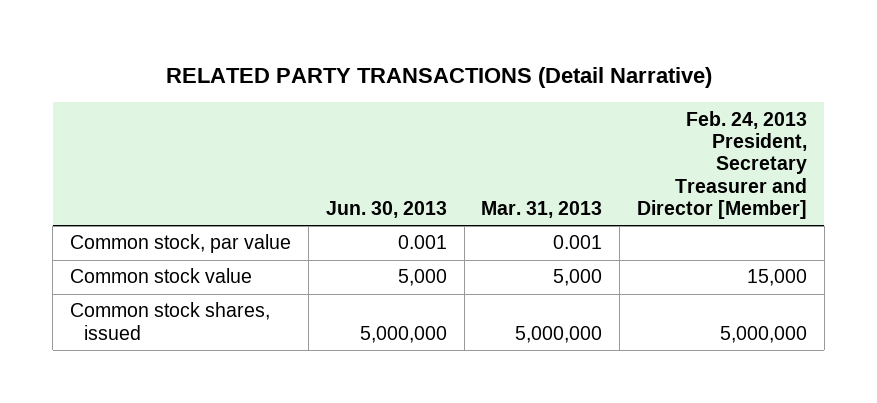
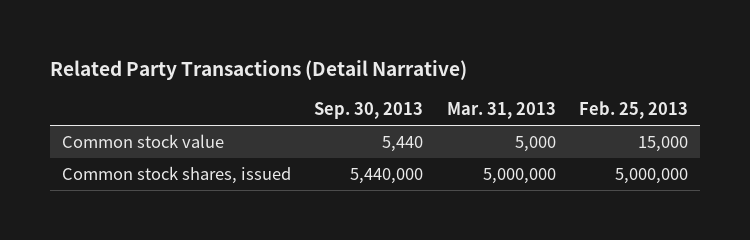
- RELATED PARTY TRANSACTIONS (Detail Narrative)
+ Related Party Transactions (Detail Narrative)
- | Jun. 30, 2013 | Mar. 31, 2013 | Feb. 24, 2013 President, Secretary Treasurer and Director [Member]
+ | Sep. 30, 2013 | Mar. 31, 2013 | Feb. 25, 2013
- Common stock, par value | 0.001 | 0.001 |

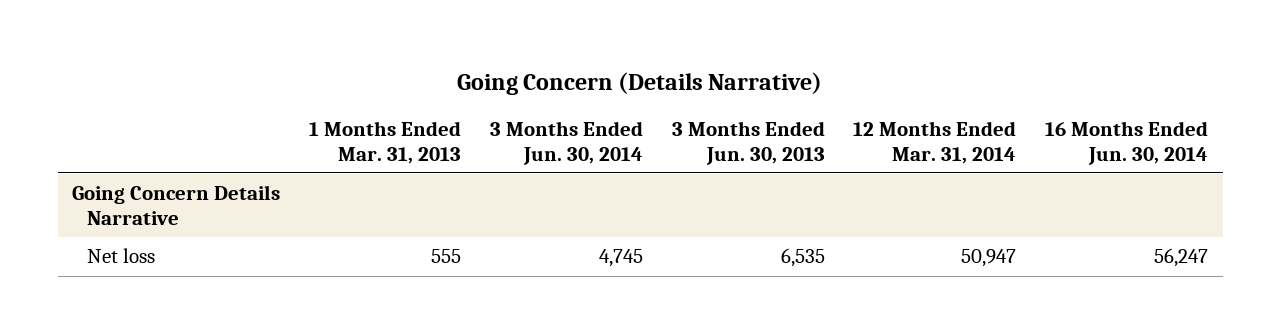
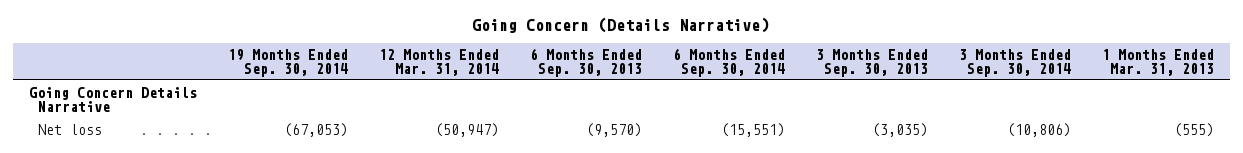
- | 1 Months Ended Mar. 31, 2013 | 3 Months Ended Jun. 30, 2014 | 3 Months Ended Jun. 30, 2013 | 12 Months Ended Mar. 31, 2014 | 16 Months Ended Jun. 30, 2014
+ | 19 Months Ended Sep. 30, 2014 | 12 Months Ended Mar. 31, 2014 | 6 Months Ended Sep. 30, 2013 | 6 Months Ended Sep. 30, 2014 | 3 Months Ended Sep. 30, 2013 | 3 Months Ended Sep. 30, 2014 | 1 Months Ended Mar. 31, 2013
- Net loss | 555 | 4,745 | 6,535 | 50,947 | 56,247
+ Net loss | (67,053) | (50,947) | (9,570) | (15,551) | (3,035) | (10,806) | (555)

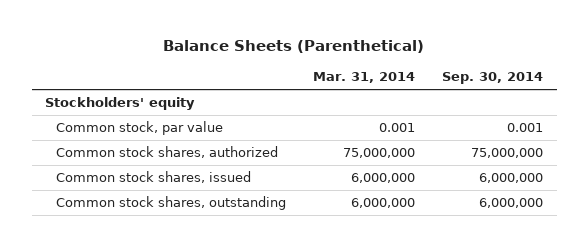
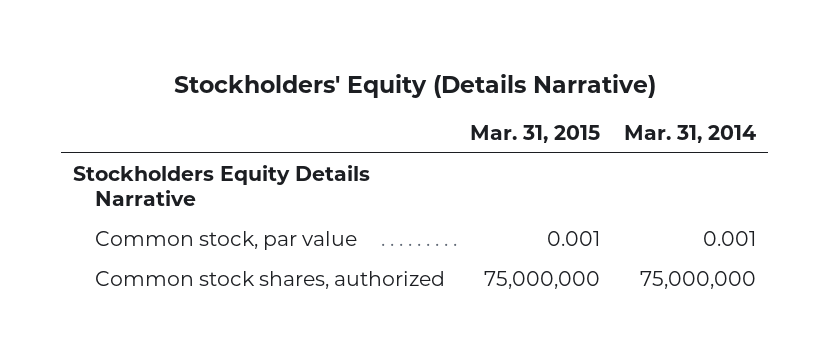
- Balance Sheets (Parenthetical)
+ Stockholders' Equity (Details Narrative)
- | Mar. 31, 2014 | Sep. 30, 2014
+ | Mar. 31, 2015 | Mar. 31, 2014
- Stockholders' equity
+ Stockholders Equity Details Narrative
- Common stock shares, issued | 6,000,000 | 6,000,000
- Common stock shares, outstanding | 6,000,000 | 6,000,000

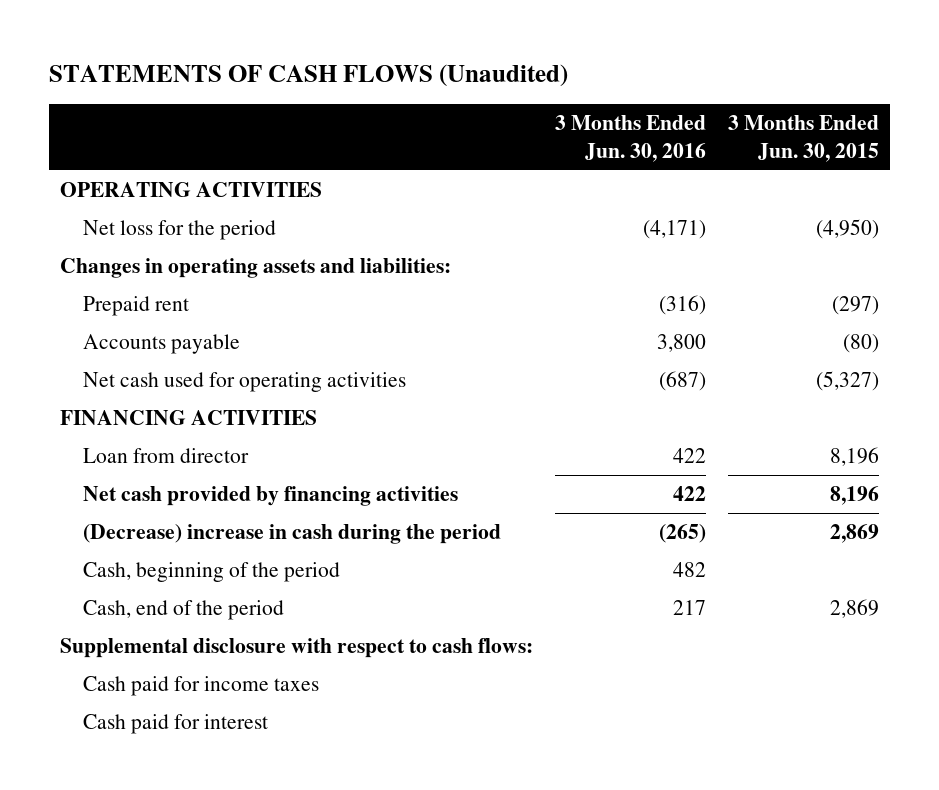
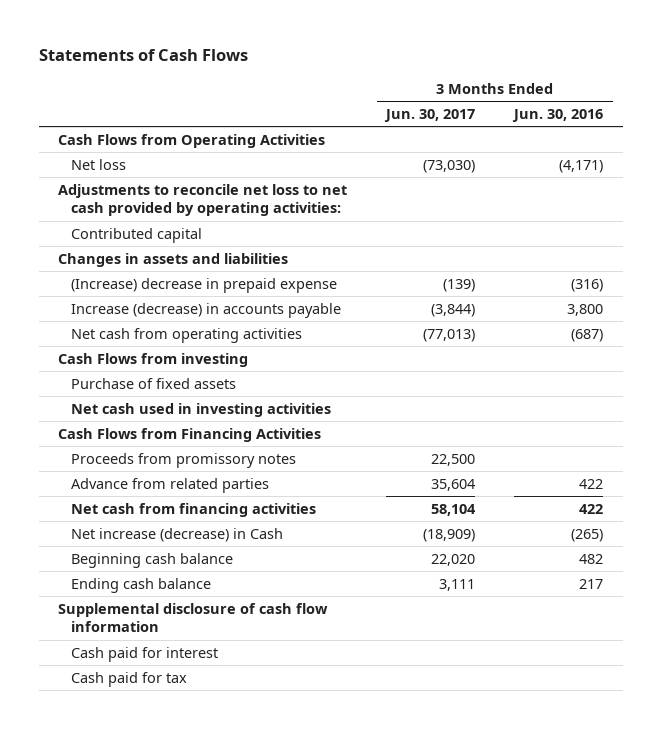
- STATEMENTS OF CASH FLOWS (Unaudited)
+ Statements of Cash Flows
- | 3 Months Ended Jun. 30, 2016 | 3 Months Ended Jun. 30, 2015
+ | 3 Months Ended Jun. 30, 2017 | 3 Months Ended Jun. 30, 2016
- OPERATING ACTIVITIES
- Net loss for the period | (4,171) | (4,950)
- Changes in operating assets and liabilities:
- Prepaid rent | (316) | (297)
- Accounts payable | 3,800 | (80)
- Net cash used for operating activities | (687) | (5,327)
- FINANCING ACTIVITIES
- Loan from director | 422 | 8,196
- Net cash provided by financing activities | 422 | 8,196
- (Decrease) increase in cash during the period | (265) | 2,869
- Cash, beginning of the period | 482 |
- Cash, end of the period | 217 | 2,869
- Supplemental disclosure with respect to cash flows:
- Cash paid for income taxes
+ Cash Flows from Operating Activities
+ Net loss | (73,030) | (4,171)
+ Adjustments to reconcile net loss to net cash provided by operating activities:
+ Contributed capital
+ Changes in assets and liabilities
+ (Increase) decrease in prepaid expense | (139) | (316)
+ Increase (decrease) in accounts payable | (3,844) | 3,800
+ Net cash from operating activities | (77,013) | (687)
+ Cash Flows from investing
+ Purchase of fixed assets
+ Net cash used in investing activities
+ Cash Flows from Financing Activities
+ Proceeds from promissory notes | 22,500 |
+ Advance from related parties | 35,604 | 422
+ Net cash from financing activities | 58,104 | 422
+ Net increase (decrease) in Cash | (18,909) | (265)
+ Beginning cash balance | 22,020 | 482
+ Ending cash balance | 3,111 | 217
+ Supplemental disclosure of cash flow information
+ Cash paid for tax

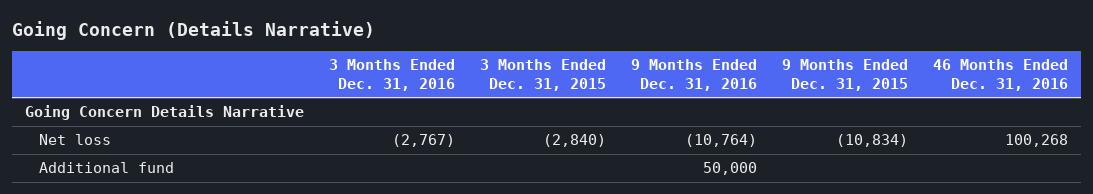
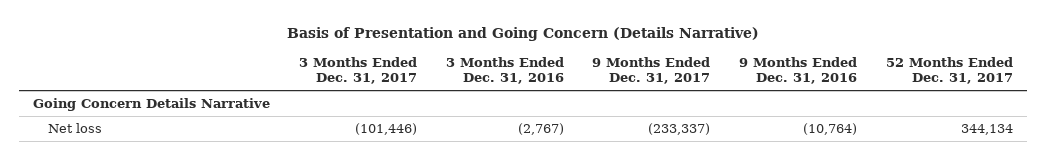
- Going Concern (Details Narrative)
+ Basis of Presentation and Going Concern (Details Narrative)
- | 3 Months Ended Dec. 31, 2016 | 3 Months Ended Dec. 31, 2015 | 9 Months Ended Dec. 31, 2016 | 9 Months Ended Dec. 31, 2015 | 46 Months Ended Dec. 31, 2016
+ | 3 Months Ended Dec. 31, 2017 | 3 Months Ended Dec. 31, 2016 | 9 Months Ended Dec. 31, 2017 | 9 Months Ended Dec. 31, 2016 | 52 Months Ended Dec. 31, 2017
- Additional fund | | | 50,000 | |

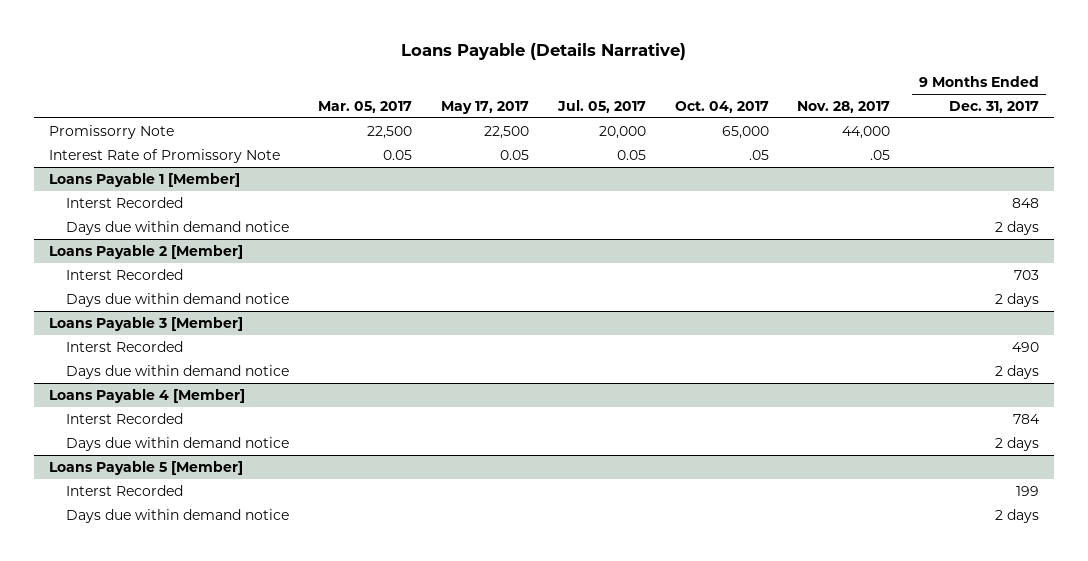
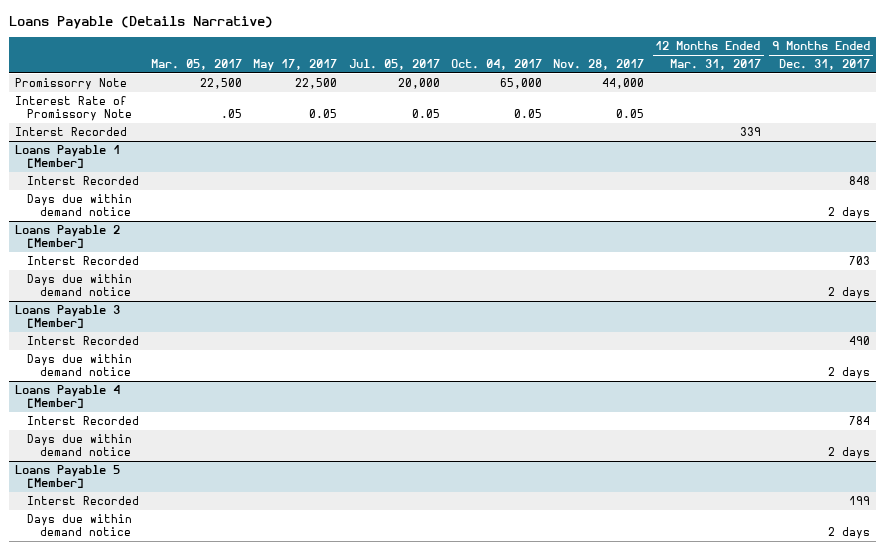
- | Mar. 05, 2017 | May 17, 2017 | Jul. 05, 2017 | Oct. 04, 2017 | Nov. 28, 2017 | 9 Months Ended Dec. 31, 2017
+ | Mar. 05, 2017 | May 17, 2017 | Jul. 05, 2017 | Oct. 04, 2017 | Nov. 28, 2017 | 12 Months Ended Mar. 31, 2017 | 9 Months Ended Dec. 31, 2017
- Interest Rate of Promissory Note | 0.05 | 0.05 | 0.05 | .05 | .05 |
+ Interest Rate of Promissory Note | .05 | 0.05 | 0.05 | 0.05 | 0.05 | |
+ Interst Recorded | | | | | | 339 |

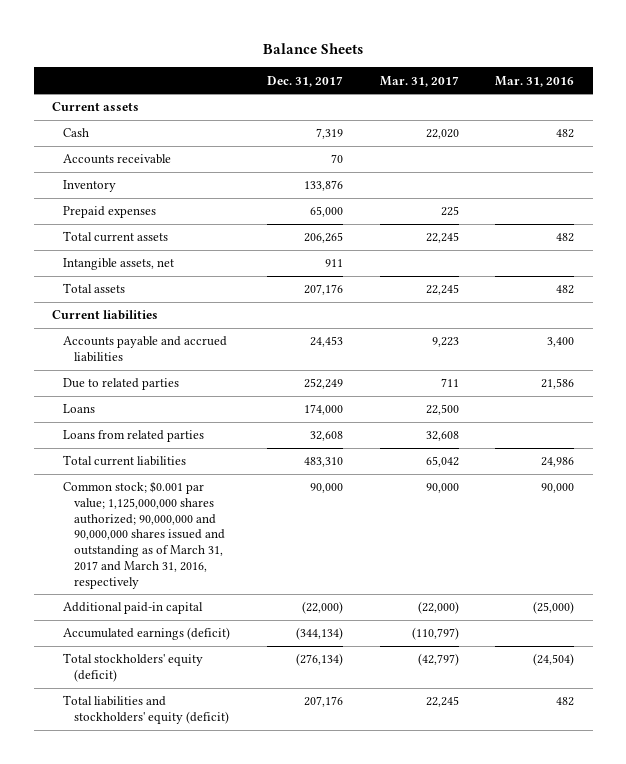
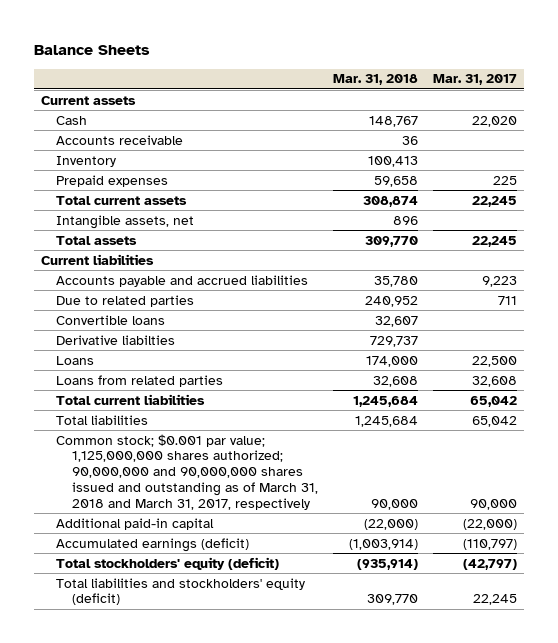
- | Dec. 31, 2017 | Mar. 31, 2017 | Mar. 31, 2016
+ | Mar. 31, 2018 | Mar. 31, 2017
+ Convertible loans | 32,607 |
+ Derivative liabilties | 729,737 |
- Common stock; $0.001 par value; 1,125,000,000 shares authorized; 90,000,000 and 90,000,000 shares issued and outstanding as of March 31, 2017 and March 31, 2016, respectively | 90,000 | 90,000 | 90,000
+ Total liabilities | 1,245,684 | 65,042
+ Common stock; $0.001 par value; 1,125,000,000 shares authorized; 90,000,000 and 90,000,000 shares issued and outstanding as of March 31, 2018 and March 31, 2017, respectively | 90,000 | 90,000

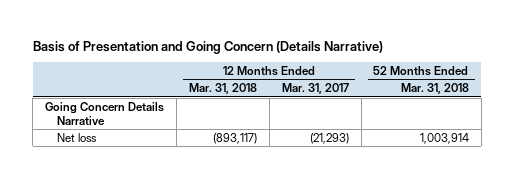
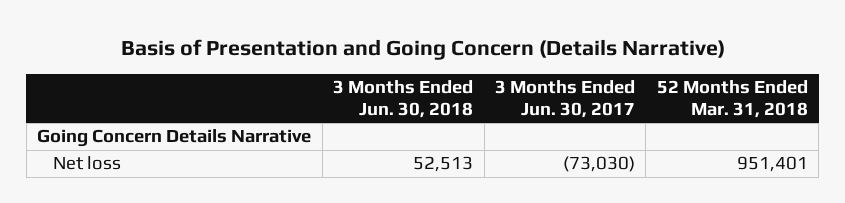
- | 12 Months Ended Mar. 31, 2018 | 12 Months Ended Mar. 31, 2017 | 52 Months Ended Mar. 31, 2018
+ | 3 Months Ended Jun. 30, 2018 | 3 Months Ended Jun. 30, 2017 | 52 Months Ended Mar. 31, 2018
- Net loss | (893,117) | (21,293) | 1,003,914
+ Net loss | 52,513 | (73,030) | 951,401

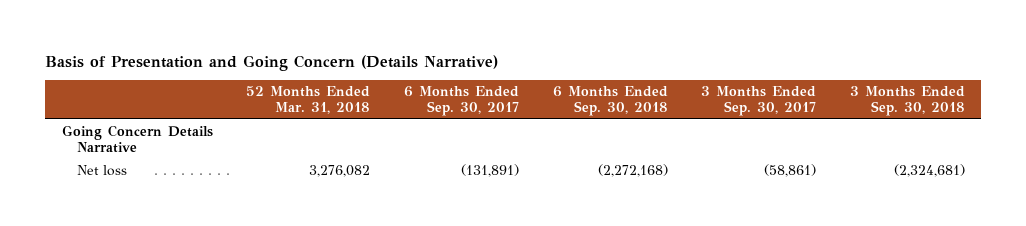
- | 3 Months Ended Jun. 30, 2018 | 3 Months Ended Jun. 30, 2017 | 52 Months Ended Mar. 31, 2018
+ | 52 Months Ended Mar. 31, 2018 | 6 Months Ended Sep. 30, 2017 | 6 Months Ended Sep. 30, 2018 | 3 Months Ended Sep. 30, 2017 | 3 Months Ended Sep. 30, 2018
- Net loss | 52,513 | (73,030) | 951,401
+ Net loss | 3,276,082 | (131,891) | (2,272,168) | (58,861) | (2,324,681)

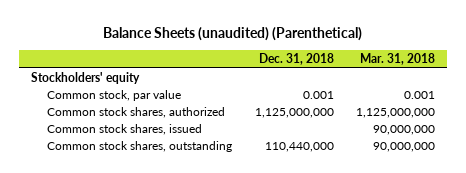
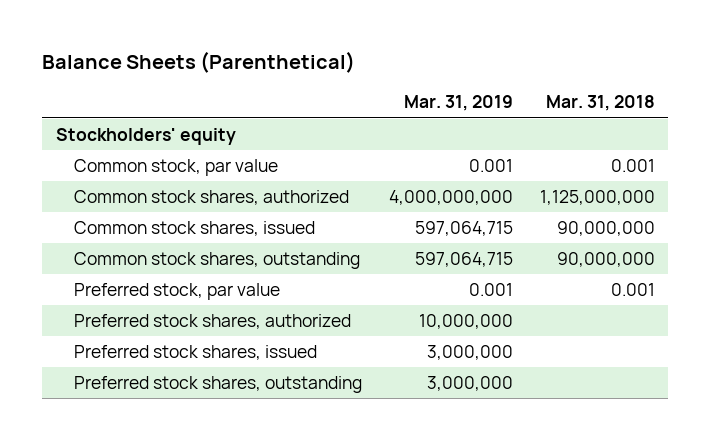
- Balance Sheets (unaudited) (Parenthetical)
+ Balance Sheets (Parenthetical)
- | Dec. 31, 2018 | Mar. 31, 2018
+ | Mar. 31, 2019 | Mar. 31, 2018
+ Preferred stock, par value | 0.001 | 0.001
+ Preferred stock shares, authorized | 10,000,000 |
+ Preferred stock shares, issued | 3,000,000 |
+ Preferred stock shares, outstanding | 3,000,000 |

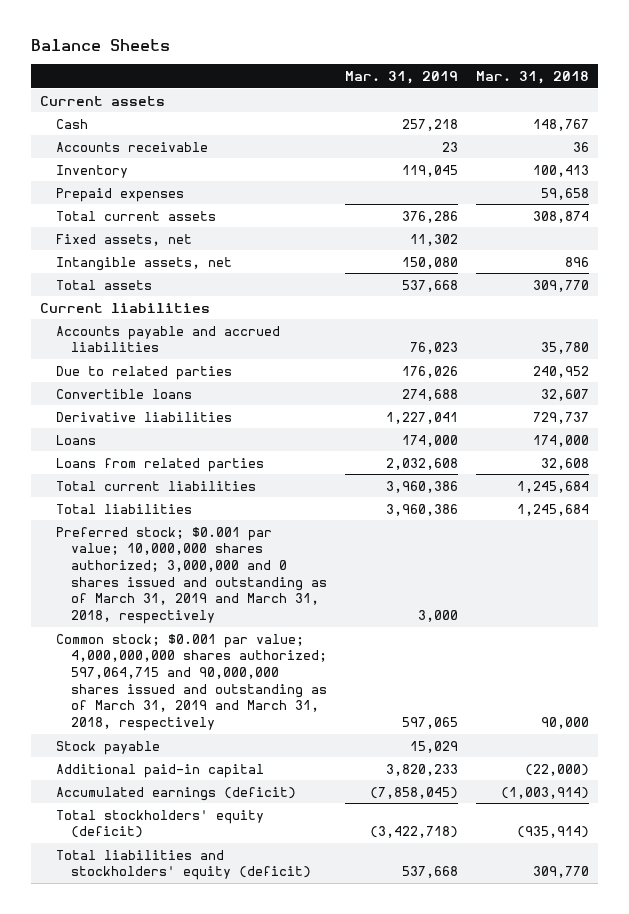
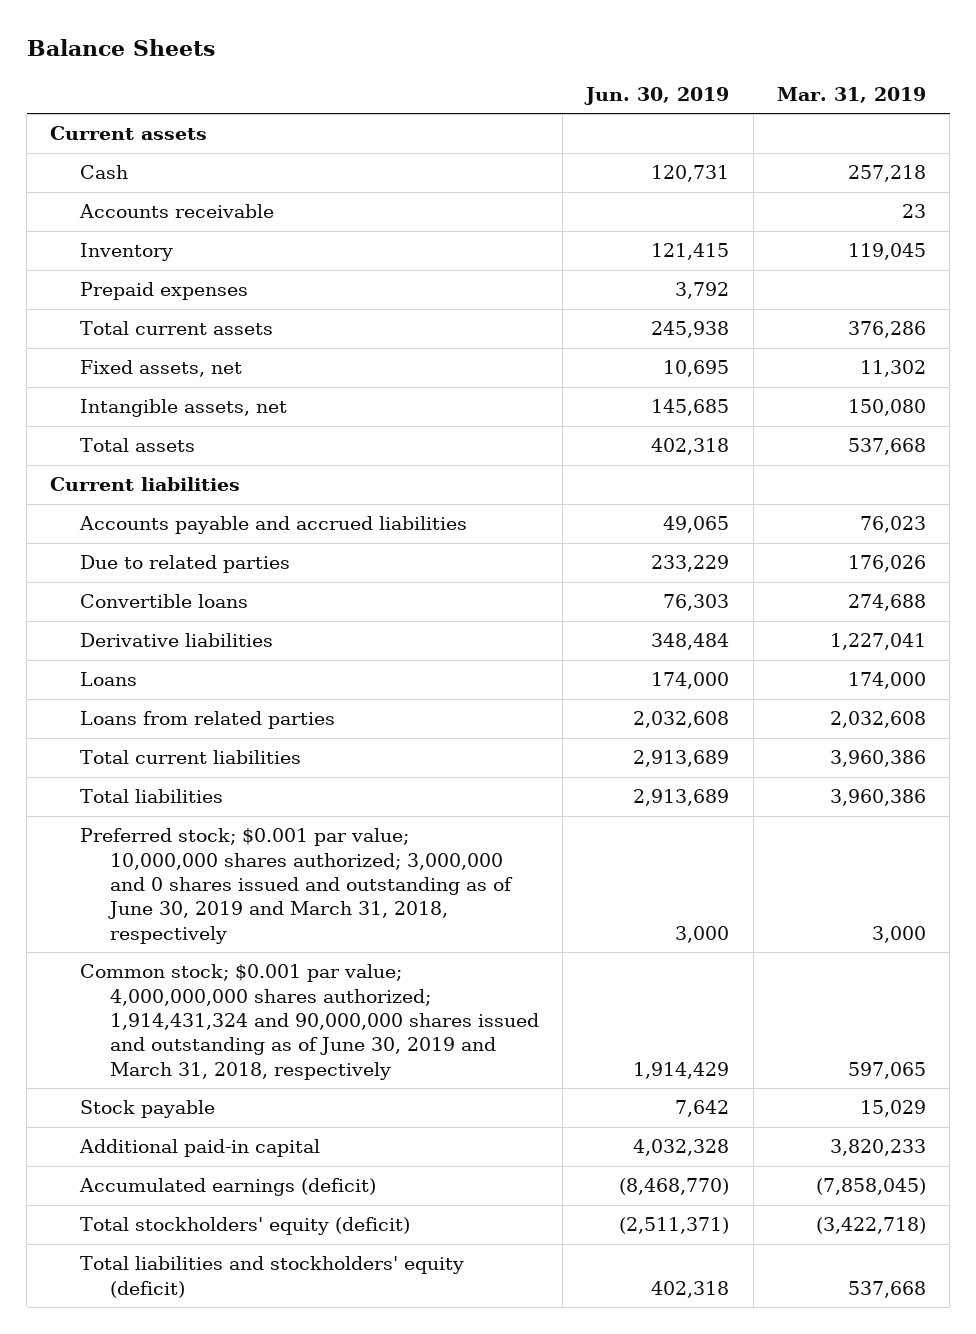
- | Mar. 31, 2019 | Mar. 31, 2018
+ | Jun. 30, 2019 | Mar. 31, 2019
- Preferred stock; $0.001 par value; 10,000,000 shares authorized; 3,000,000 and 0 shares issued and outstanding as of March 31, 2019 and March 31, 2018, respectively | 3,000 |
- Common stock; $0.001 par value; 4,000,000,000 shares authorized; 597,064,715 and 90,000,000 shares issued and outstanding as of March 31, 2019 and March 31, 2018, respectively | 597,065 | 90,000
+ Preferred stock; $0.001 par value; 10,000,000 shares authorized; 3,000,000 and 0 shares issued and outstanding as of June 30, 2019 and March 31, 2018, respectively | 3,000 | 3,000
+ Common stock; $0.001 par value; 4,000,000,000 shares authorized; 1,914,431,324 and 90,000,000 shares issued and outstanding as of June 30, 2019 and March 31, 2018, respectively | 1,914,429 | 597,065

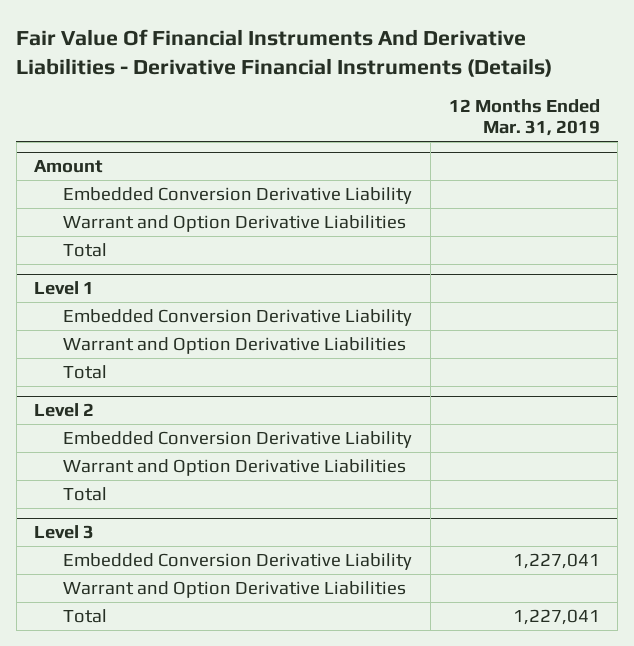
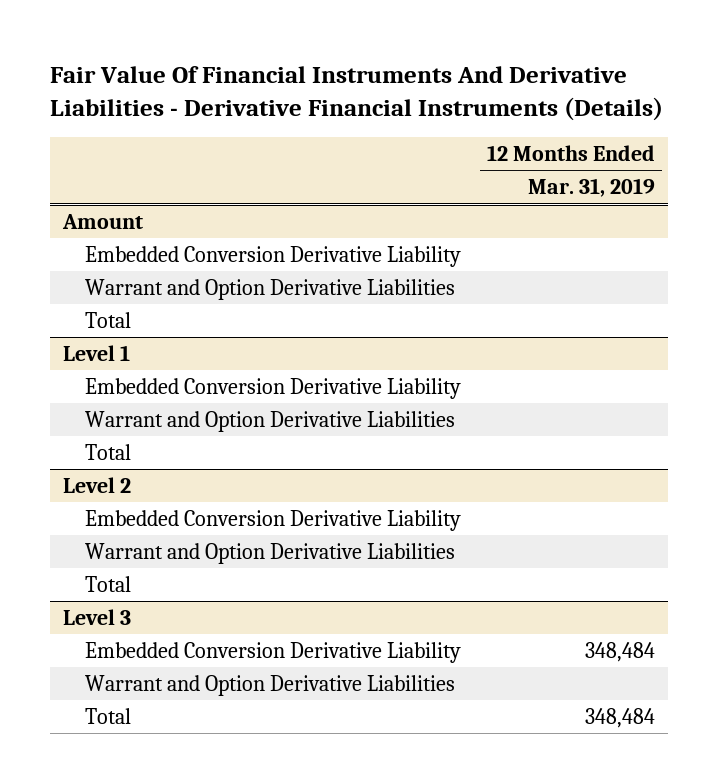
@ Level 3
- Embedded Conversion Derivative Liability | 1,227,041
+ Embedded Conversion Derivative Liability | 348,484
- Total | 1,227,041
+ Total | 348,484

